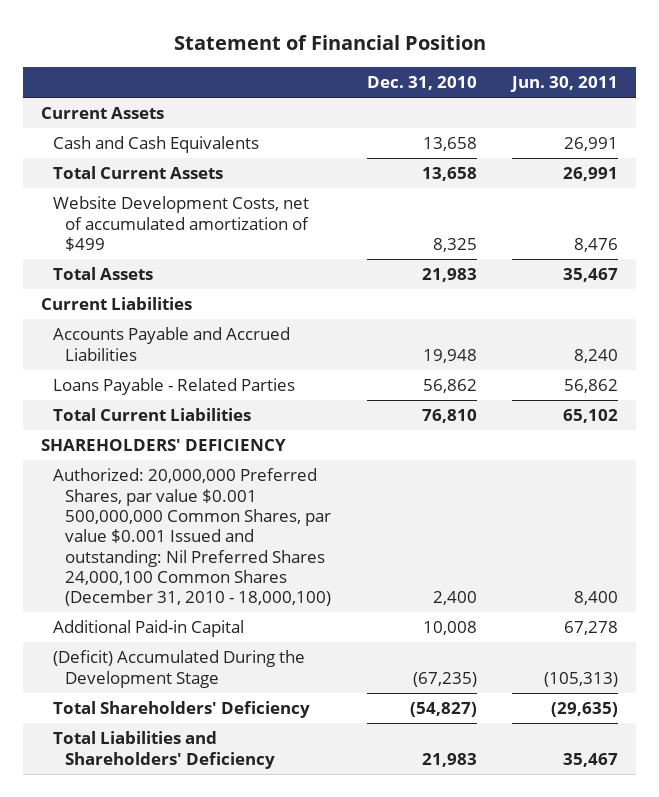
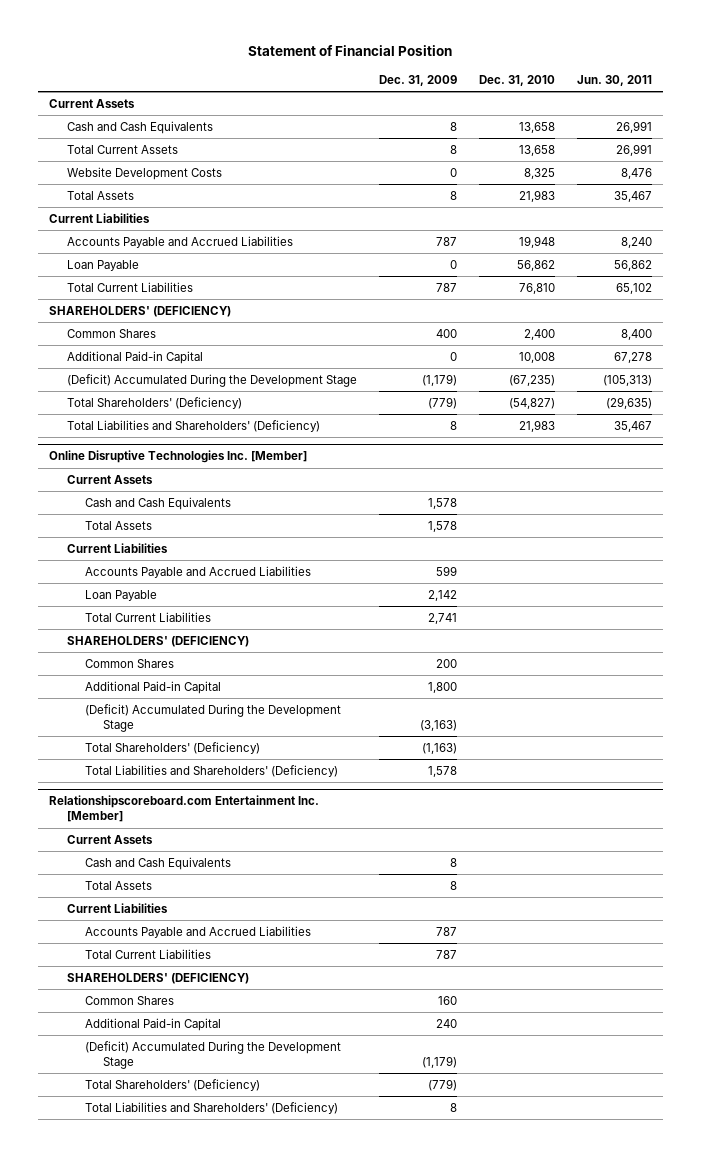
- | Dec. 31, 2010 | Jun. 30, 2011
+ | Dec. 31, 2009 | Dec. 31, 2010 | Jun. 30, 2011
- Website Development Costs, net of accumulated amortization of $499 | 8,325 | 8,476
+ Website Development Costs | 0 | 8,325 | 8,476
- Loans Payable - Related Parties | 56,862 | 56,862
+ Loan Payable | 0 | 56,862 | 56,862
- SHAREHOLDERS' DEFICIENCY
- Authorized: 20,000,000 Preferred Shares, par value $0.001 500,000,000 Common Shares, par value $0.001 Issued and outstanding: Nil Preferred Shares 24,000,100 Common Shares (December 31, 2010 - 18,000,100) | 2,400 | 8,400
+ SHAREHOLDERS' (DEFICIENCY)
+ Common Shares | 400 | 2,400 | 8,400
- Total Shareholders' Deficiency | (54,827) | (29,635)
- Total Liabilities and Shareholders' Deficiency | 21,983 | 35,467
+ Total Shareholders' (Deficiency) | (779) | (54,827) | (29,635)
+ Total Liabilities and Shareholders' (Deficiency) | 8 | 21,983 | 35,467
+ Online Disruptive Technologies Inc. [Member]
+ Current Assets
+ Cash and Cash Equivalents | 1,578 | |
+ Total Assets | 1,578 | |
+ Current Liabilities
+ Accounts Payable and Accrued Liabilities | 599 | |
+ Loan Payable | 2,142 | |
+ Total Current Liabilities | 2,741 | |
+ SHAREHOLDERS' (DEFICIENCY)
+ Common Shares | 200 | |
+ Additional Paid-in Capital | 1,800 | |
+ (Deficit) Accumulated During the Development Stage | (3,163) | |
+ Total Shareholders' (Deficiency) | (1,163) | |
+ Total Liabilities and Shareholders' (Deficiency) | 1,578 | |
+ Relationshipscoreboard.com Entertainment Inc. [Member]
+ Current Assets
+ Cash and Cash Equivalents | 8 | |
+ Total Assets | 8 | |
+ Current Liabilities
+ Accounts Payable and Accrued Liabilities | 787 | |
+ Total Current Liabilities | 787 | |
+ SHAREHOLDERS' (DEFICIENCY)
+ Common Shares | 160 | |
+ Additional Paid-in Capital | 240 | |
+ (Deficit) Accumulated During the Development Stage | (1,179) | |
+ Total Shareholders' (Deficiency) | (779) | |
+ Total Liabilities and Shareholders' (Deficiency) | 8 | |

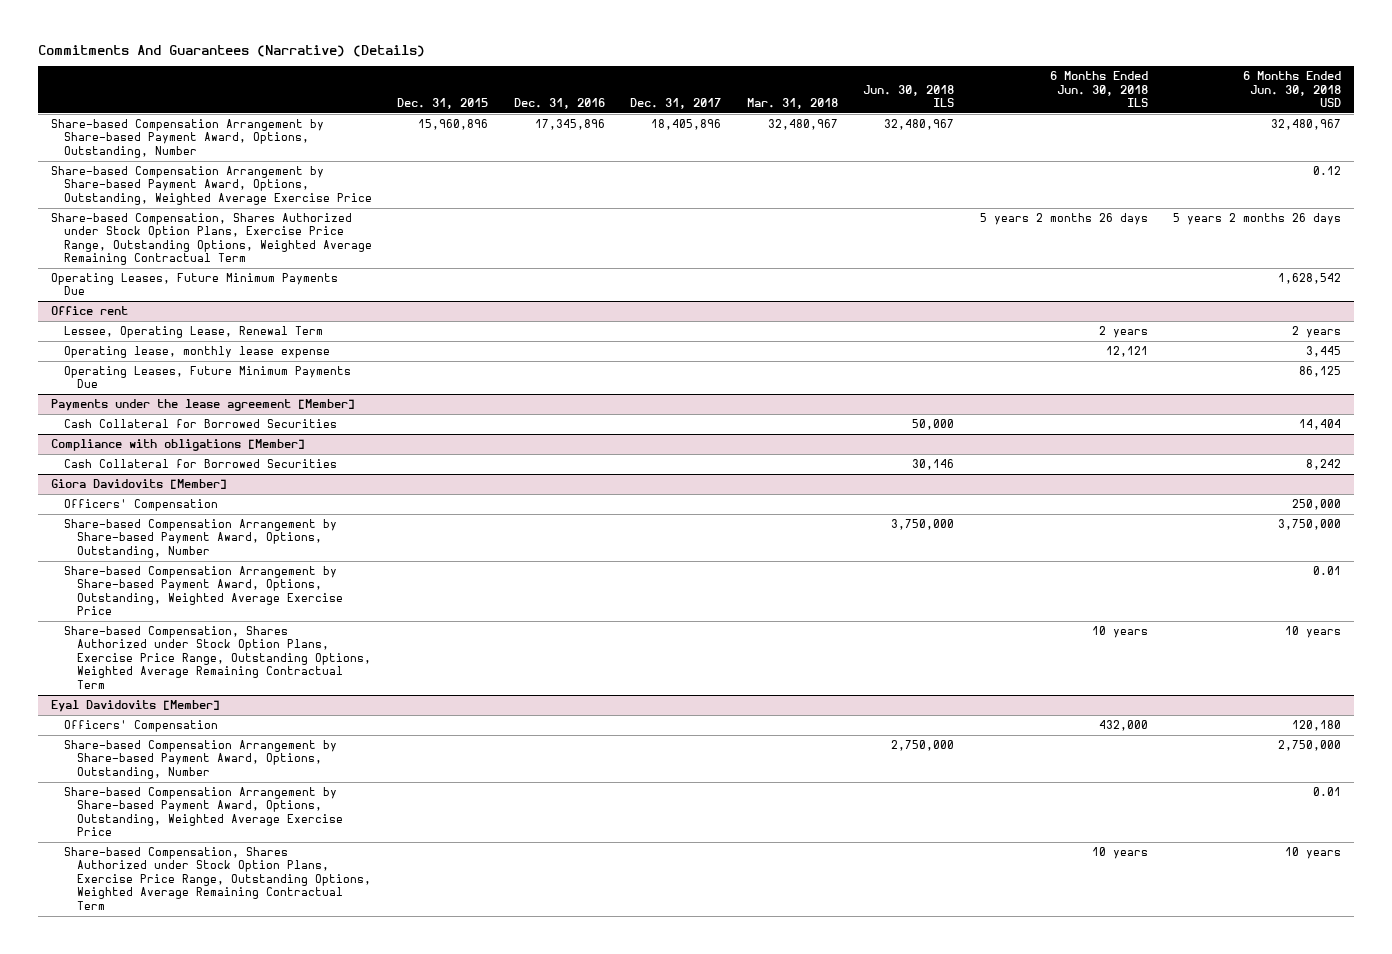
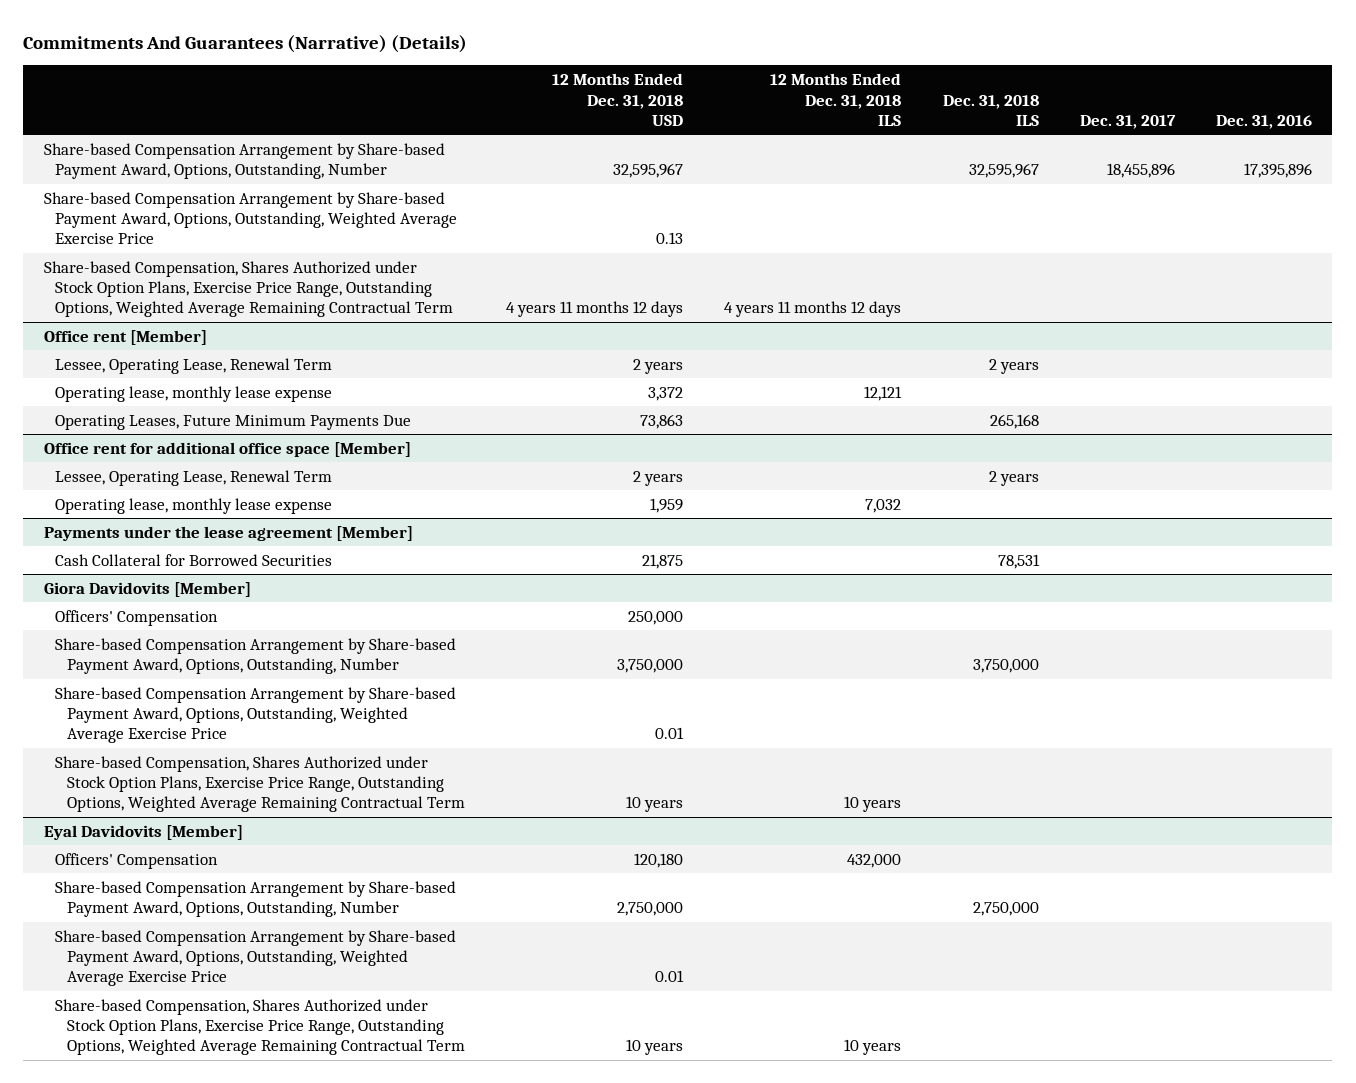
- | Dec. 31, 2015 | Dec. 31, 2016 | Dec. 31, 2017 | Mar. 31, 2018 | Jun. 30, 2018 ILS | 6 Months Ended Jun. 30, 2018 ILS | 6 Months Ended Jun. 30, 2018 USD
+ | 12 Months Ended Dec. 31, 2018 USD | 12 Months Ended Dec. 31, 2018 ILS | Dec. 31, 2018 ILS | Dec. 31, 2017 | Dec. 31, 2016
- Share-based Compensation Arrangement by Share-based Payment Award, Options, Outstanding, Number | 15,960,896 | 17,345,896 | 18,405,896 | 32,480,967 | 32,480,967 | | 32,480,967
+ Share-based Compensation Arrangement by Share-based Payment Award, Options, Outstanding, Number | 32,595,967 | | 32,595,967 | 18,455,896 | 17,395,896
- Operating Leases, Future Minimum Payments Due | | | | | | | 1,628,542
- Office rent
+ Office rent [Member]
+ Office rent for additional office space [Member]
+ Lessee, Operating Lease, Renewal Term | 2 years | | 2 years | |
+ Operating lease, monthly lease expense | 1,959 | 7,032 | | |
- Compliance with obligations [Member]
- Cash Collateral for Borrowed Securities | | | | | 30,146 | | 8,242

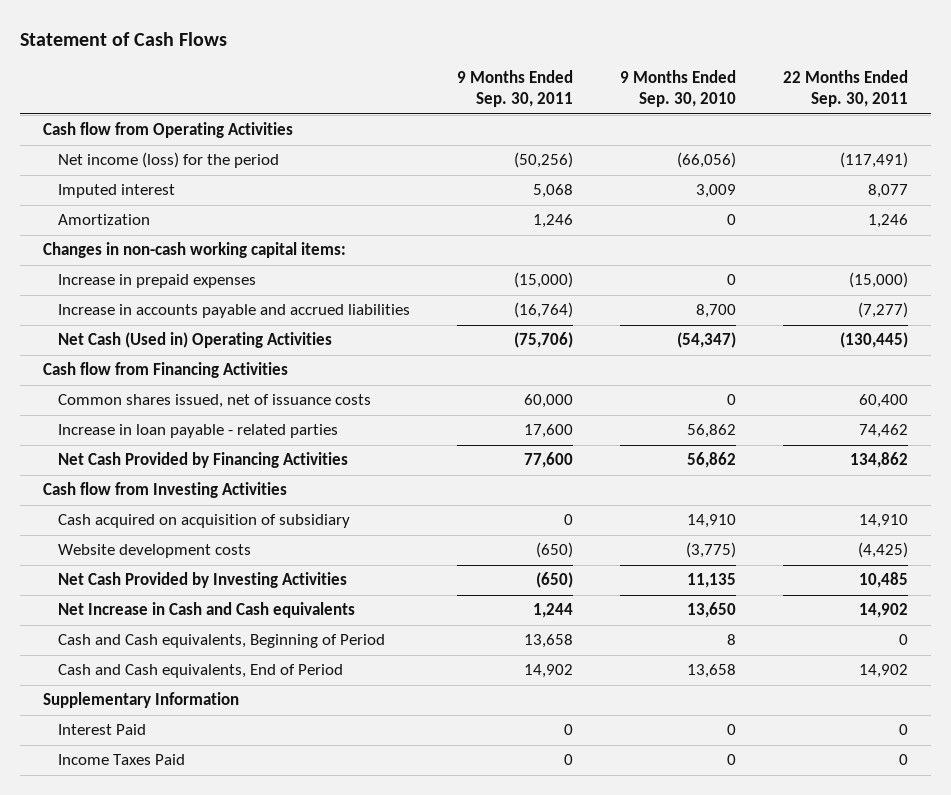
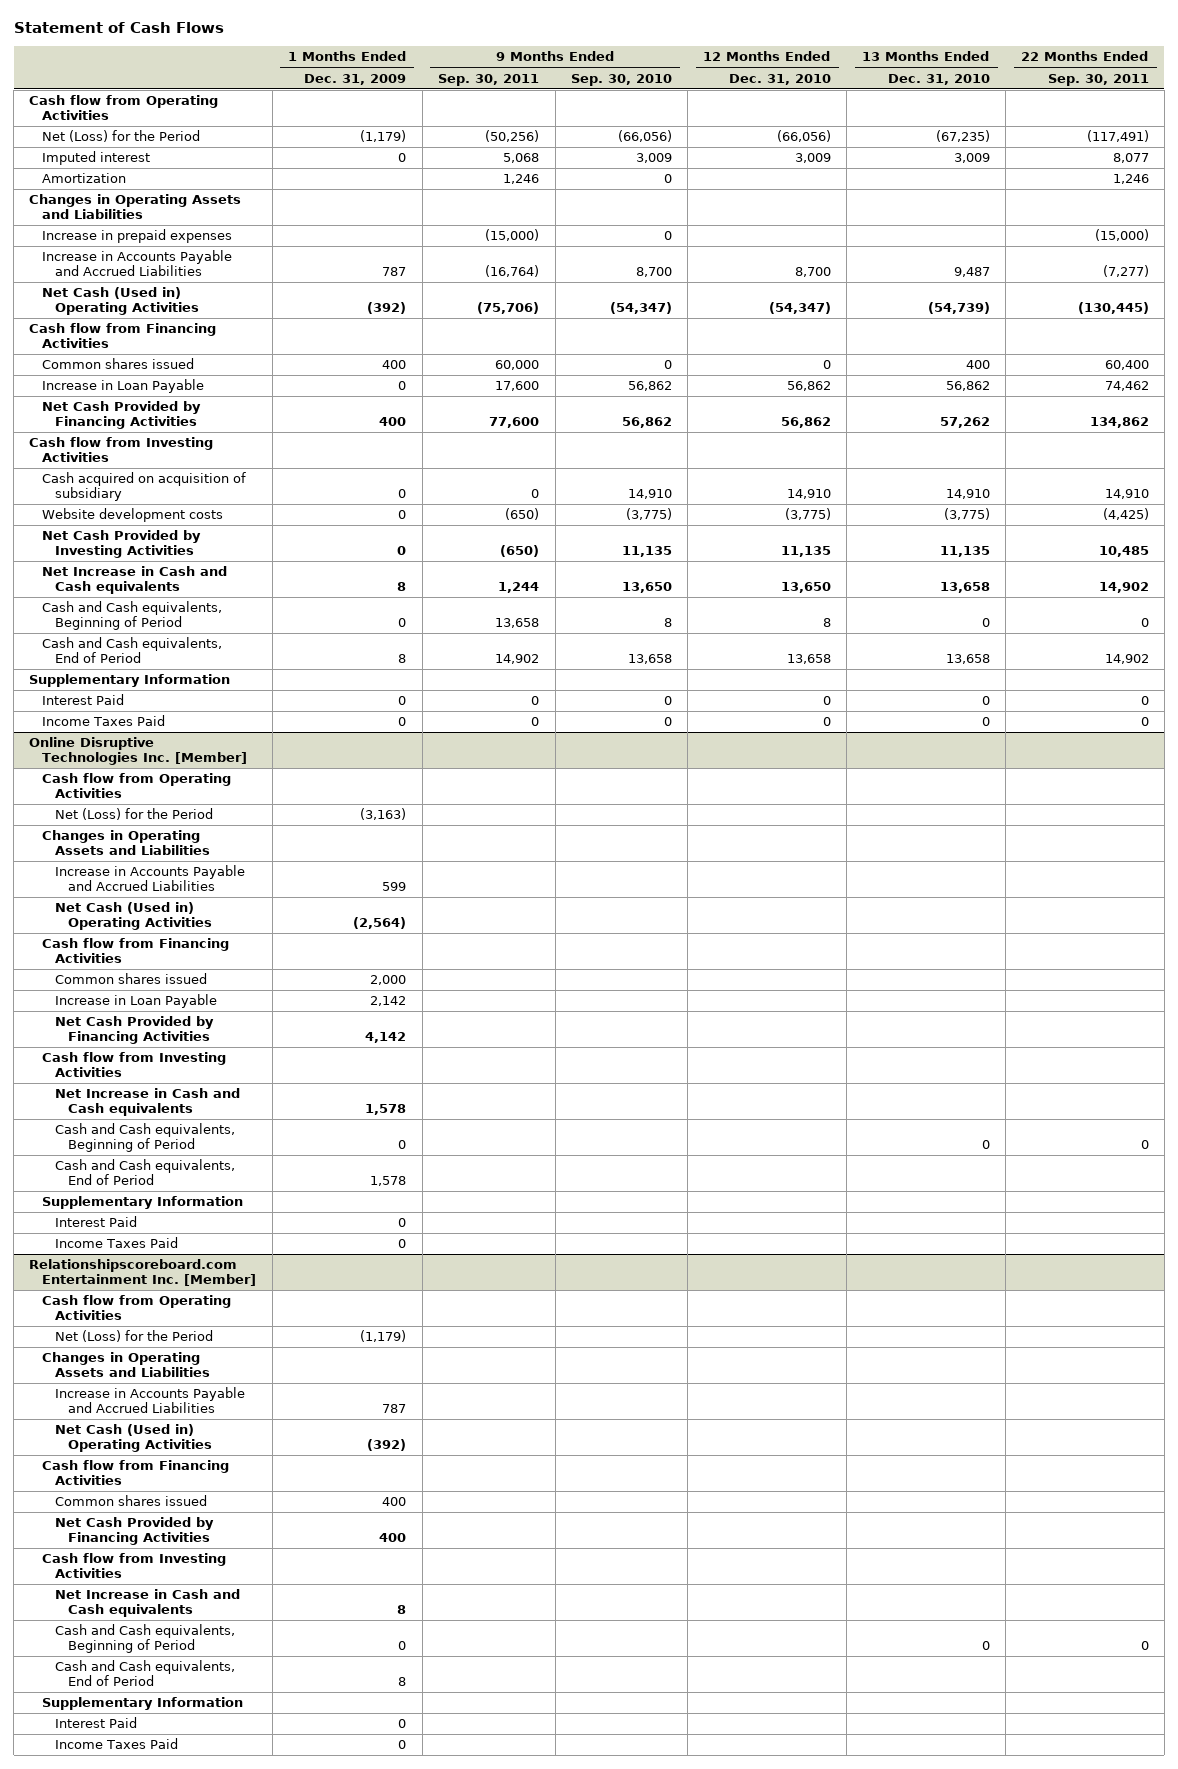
- | 9 Months Ended Sep. 30, 2011 | 9 Months Ended Sep. 30, 2010 | 22 Months Ended Sep. 30, 2011
+ | 1 Months Ended Dec. 31, 2009 | 9 Months Ended Sep. 30, 2011 | 9 Months Ended Sep. 30, 2010 | 12 Months Ended Dec. 31, 2010 | 13 Months Ended Dec. 31, 2010 | 22 Months Ended Sep. 30, 2011
- Net income (loss) for the period | (50,256) | (66,056) | (117,491)
+ Net (Loss) for the Period | (1,179) | (50,256) | (66,056) | (66,056) | (67,235) | (117,491)
- Changes in non-cash working capital items:
+ Changes in Operating Assets and Liabilities
- Increase in accounts payable and accrued liabilities | (16,764) | 8,700 | (7,277)
+ Increase in Accounts Payable and Accrued Liabilities | 787 | (16,764) | 8,700 | 8,700 | 9,487 | (7,277)
- Common shares issued, net of issuance costs | 60,000 | 0 | 60,400
- Increase in loan payable - related parties | 17,600 | 56,862 | 74,462
+ Common shares issued | 400 | 60,000 | 0 | 0 | 400 | 60,400
+ Increase in Loan Payable | 0 | 17,600 | 56,862 | 56,862 | 56,862 | 74,462
+ Online Disruptive Technologies Inc. [Member]
+ Cash flow from Operating Activities
+ Net (Loss) for the Period | (3,163) | | | | |
+ Changes in Operating Assets and Liabilities
+ Increase in Accounts Payable and Accrued Liabilities | 599 | | | | |
+ Net Cash (Used in) Operating Activities | (2,564) | | | | |
+ Cash flow from Financing Activities
+ Common shares issued | 2,000 | | | | |
+ Increase in Loan Payable | 2,142 | | | | |
+ Net Cash Provided by Financing Activities | 4,142 | | | | |
+ Cash flow from Investing Activities
+ Net Increase in Cash and Cash equivalents | 1,578 | | | | |
+ Cash and Cash equivalents, Beginning of Period | 0 | | | | 0 | 0
+ Cash and Cash equivalents, End of Period | 1,578 | | | | |
+ Supplementary Information
+ Interest Paid | 0 | | | | |
+ Income Taxes Paid | 0 | | | | |
+ Relationshipscoreboard.com Entertainment Inc. [Member]
+ Cash flow from Operating Activities
+ Net (Loss) for the Period | (1,179) | | | | |
+ Changes in Operating Assets and Liabilities
+ Increase in Accounts Payable and Accrued Liabilities | 787 | | | | |
+ Net Cash (Used in) Operating Activities | (392) | | | | |
+ Cash flow from Financing Activities
+ Common shares issued | 400 | | | | |
+ Net Cash Provided by Financing Activities | 400 | | | | |
+ Cash flow from Investing Activities
+ Net Increase in Cash and Cash equivalents | 8 | | | | |
+ Cash and Cash equivalents, Beginning of Period | 0 | | | | 0 | 0
+ Cash and Cash equivalents, End of Period | 8 | | | | |
+ Supplementary Information
+ Interest Paid | 0 | | | | |
+ Income Taxes Paid | 0 | | | | |

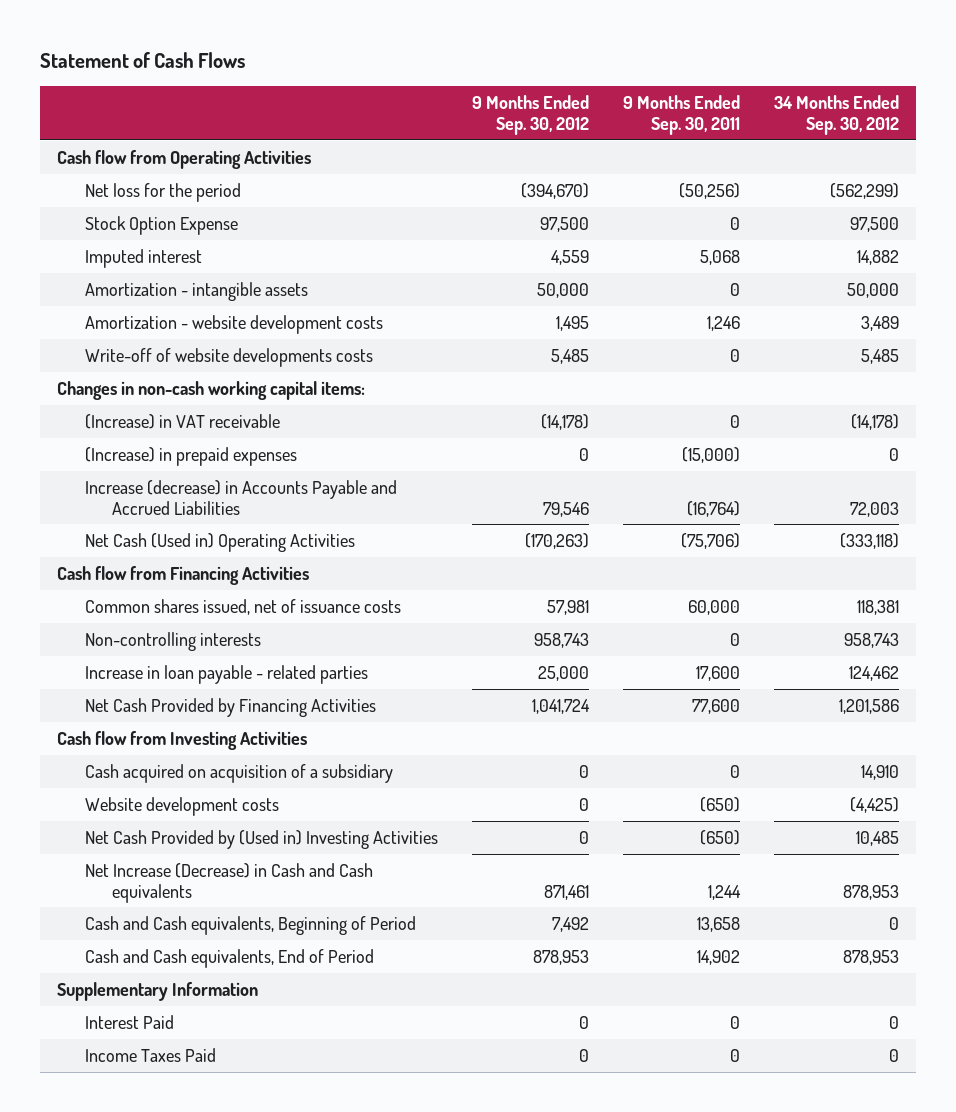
- | 1 Months Ended Dec. 31, 2009 | 9 Months Ended Sep. 30, 2011 | 9 Months Ended Sep. 30, 2010 | 12 Months Ended Dec. 31, 2010 | 13 Months Ended Dec. 31, 2010 | 22 Months Ended Sep. 30, 2011
+ | 9 Months Ended Sep. 30, 2012 | 9 Months Ended Sep. 30, 2011 | 34 Months Ended Sep. 30, 2012
- Net (Loss) for the Period | (1,179) | (50,256) | (66,056) | (66,056) | (67,235) | (117,491)
+ Net loss for the period | (394,670) | (50,256) | (562,299)
+ Stock Option Expense | 97,500 | 0 | 97,500
- Amortization | | 1,246 | 0 | | | 1,246
- Changes in Operating Assets and Liabilities
- Increase in prepaid expenses | | (15,000) | 0 | | | (15,000)
- Increase in Accounts Payable and Accrued Liabilities | 787 | (16,764) | 8,700 | 8,700 | 9,487 | (7,277)
+ Amortization - intangible assets | 50,000 | 0 | 50,000
+ Amortization - website development costs | 1,495 | 1,246 | 3,489
+ Write-off of website developments costs | 5,485 | 0 | 5,485
+ Changes in non-cash working capital items:
+ (Increase) in VAT receivable | (14,178) | 0 | (14,178)
+ (Increase) in prepaid expenses | 0 | (15,000) | 0
+ Increase (decrease) in Accounts Payable and Accrued Liabilities | 79,546 | (16,764) | 72,003
- Common shares issued | 400 | 60,000 | 0 | 0 | 400 | 60,400
- Increase in Loan Payable | 0 | 17,600 | 56,862 | 56,862 | 56,862 | 74,462
+ Common shares issued, net of issuance costs | 57,981 | 60,000 | 118,381
+ Non-controlling interests | 958,743 | 0 | 958,743
+ Increase in loan payable - related parties | 25,000 | 17,600 | 124,462
- Cash acquired on acquisition of subsidiary | 0 | 0 | 14,910 | 14,910 | 14,910 | 14,910
+ Cash acquired on acquisition of a subsidiary | 0 | 0 | 14,910
- Net Cash Provided by Investing Activities | 0 | (650) | 11,135 | 11,135 | 11,135 | 10,485
- Net Increase in Cash and Cash equivalents | 8 | 1,244 | 13,650 | 13,650 | 13,658 | 14,902
+ Net Cash Provided by (Used in) Investing Activities | 0 | (650) | 10,485
+ Net Increase (Decrease) in Cash and Cash equivalents | 871,461 | 1,244 | 878,953
- Online Disruptive Technologies Inc. [Member]
- Cash flow from Operating Activities
- Net (Loss) for the Period | (3,163) | | | | |
- Changes in Operating Assets and Liabilities
- Increase in Accounts Payable and Accrued Liabilities | 599 | | | | |
- Net Cash (Used in) Operating Activities | (2,564) | | | | |
- Cash flow from Financing Activities
- Common shares issued | 2,000 | | | | |
- Increase in Loan Payable | 2,142 | | | | |
- Net Cash Provided by Financing Activities | 4,142 | | | | |
- Cash flow from Investing Activities
- Net Increase in Cash and Cash equivalents | 1,578 | | | | |
- Cash and Cash equivalents, Beginning of Period | 0 | | | | 0 | 0
- Cash and Cash equivalents, End of Period | 1,578 | | | | |
- Supplementary Information
- Interest Paid | 0 | | | | |
- Income Taxes Paid | 0 | | | | |
- Relationshipscoreboard.com Entertainment Inc. [Member]
- Cash flow from Operating Activities
- Net (Loss) for the Period | (1,179) | | | | |
- Changes in Operating Assets and Liabilities
- Increase in Accounts Payable and Accrued Liabilities | 787 | | | | |
- Net Cash (Used in) Operating Activities | (392) | | | | |
- Cash flow from Financing Activities
- Common shares issued | 400 | | | | |
- Net Cash Provided by Financing Activities | 400 | | | | |
- Cash flow from Investing Activities
- Net Increase in Cash and Cash equivalents | 8 | | | | |
- Cash and Cash equivalents, Beginning of Period | 0 | | | | 0 | 0
- Cash and Cash equivalents, End of Period | 8 | | | | |
- Supplementary Information
- Interest Paid | 0 | | | | |
- Income Taxes Paid | 0 | | | | |

